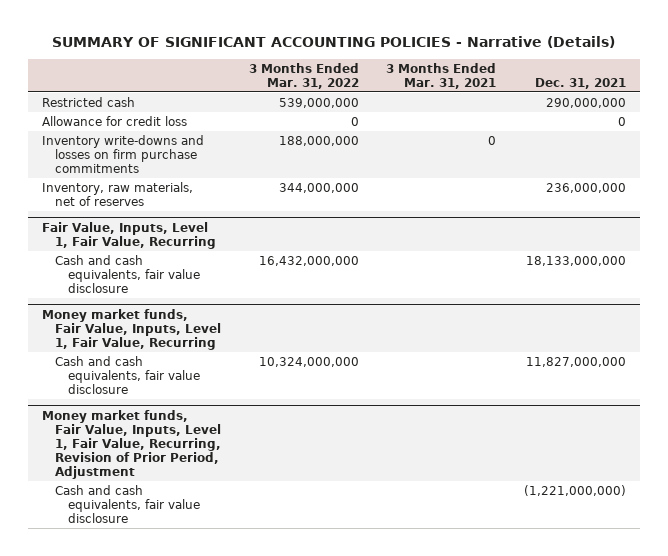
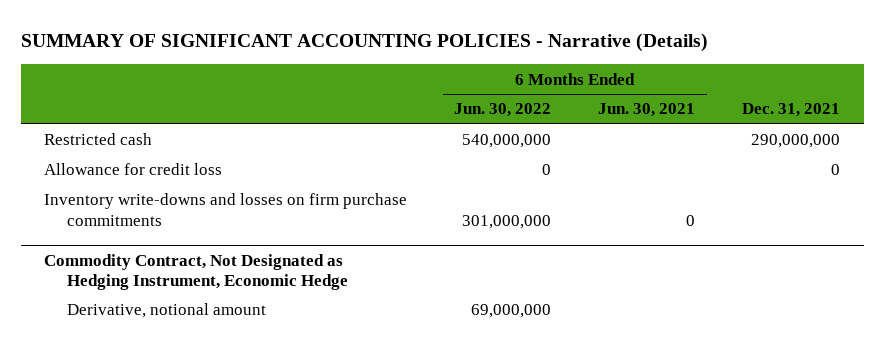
- | 3 Months Ended Mar. 31, 2022 | 3 Months Ended Mar. 31, 2021 | Dec. 31, 2021
+ | 6 Months Ended Jun. 30, 2022 | 6 Months Ended Jun. 30, 2021 | Dec. 31, 2021
- Inventory, raw materials, net of reserves | 344,000,000 | | 236,000,000
- Fair Value, Inputs, Level 1, Fair Value, Recurring
- Cash and cash equivalents, fair value disclosure | 16,432,000,000 | | 18,133,000,000
- Money market funds, Fair Value, Inputs, Level 1, Fair Value, Recurring
- Cash and cash equivalents, fair value disclosure | 10,324,000,000 | | 11,827,000,000
- Money market funds, Fair Value, Inputs, Level 1, Fair Value, Recurring, Revision of Prior Period, Adjustment
- Cash and cash equivalents, fair value disclosure | | | (1,221,000,000)
+ Commodity Contract, Not Designated as Hedging Instrument, Economic Hedge
+ Derivative, notional amount | 69,000,000 | |

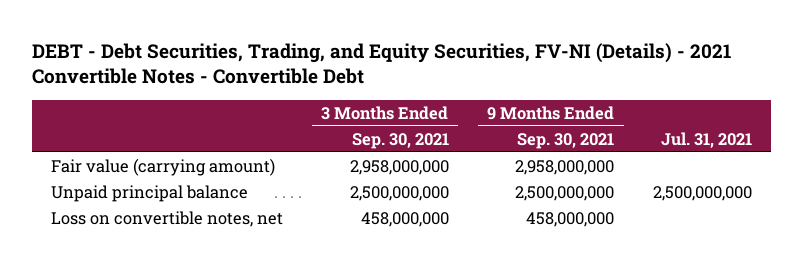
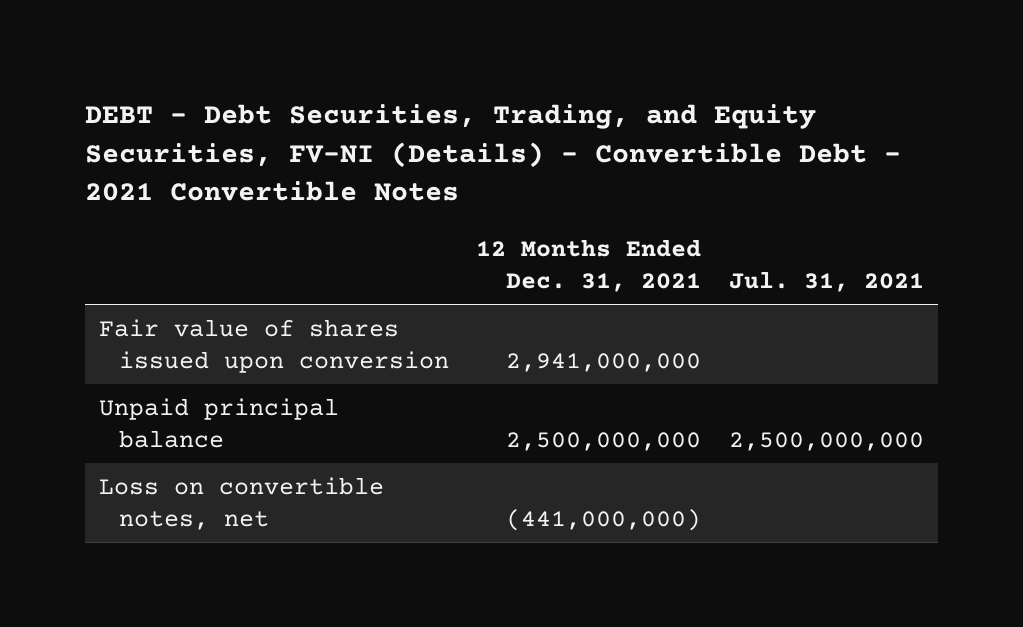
- DEBT - Debt Securities, Trading, and Equity Securities, FV-NI (Details) - 2021 Convertible Notes - Convertible Debt
+ DEBT - Debt Securities, Trading, and Equity Securities, FV-NI (Details) - Convertible Debt - 2021 Convertible Notes
- | 3 Months Ended Sep. 30, 2021 | 9 Months Ended Sep. 30, 2021 | Jul. 31, 2021
+ | 12 Months Ended Dec. 31, 2021 | Jul. 31, 2021
- Fair value (carrying amount) | 2,958,000,000 | 2,958,000,000 |
+ Fair value of shares issued upon conversion | 2,941,000,000 |

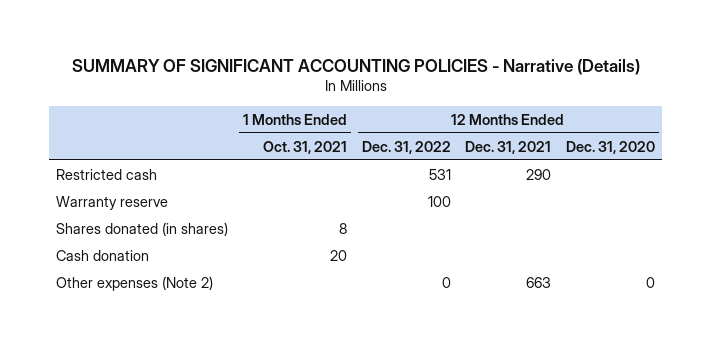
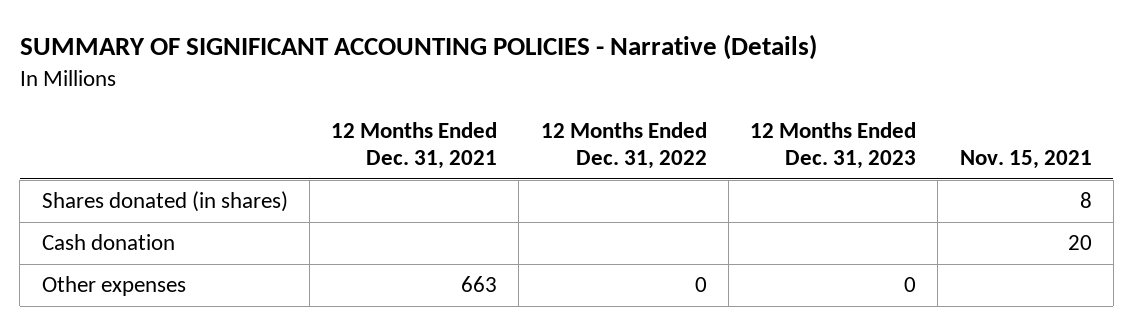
- | 1 Months Ended Oct. 31, 2021 | 12 Months Ended Dec. 31, 2022 | 12 Months Ended Dec. 31, 2021 | 12 Months Ended Dec. 31, 2020
+ | 12 Months Ended Dec. 31, 2021 | 12 Months Ended Dec. 31, 2022 | 12 Months Ended Dec. 31, 2023 | Nov. 15, 2021
- Restricted cash | | 531 | 290 |
- Warranty reserve | | 100 | |
- Other expenses (Note 2) | | 0 | 663 | 0
+ Other expenses | 663 | 0 | 0 |

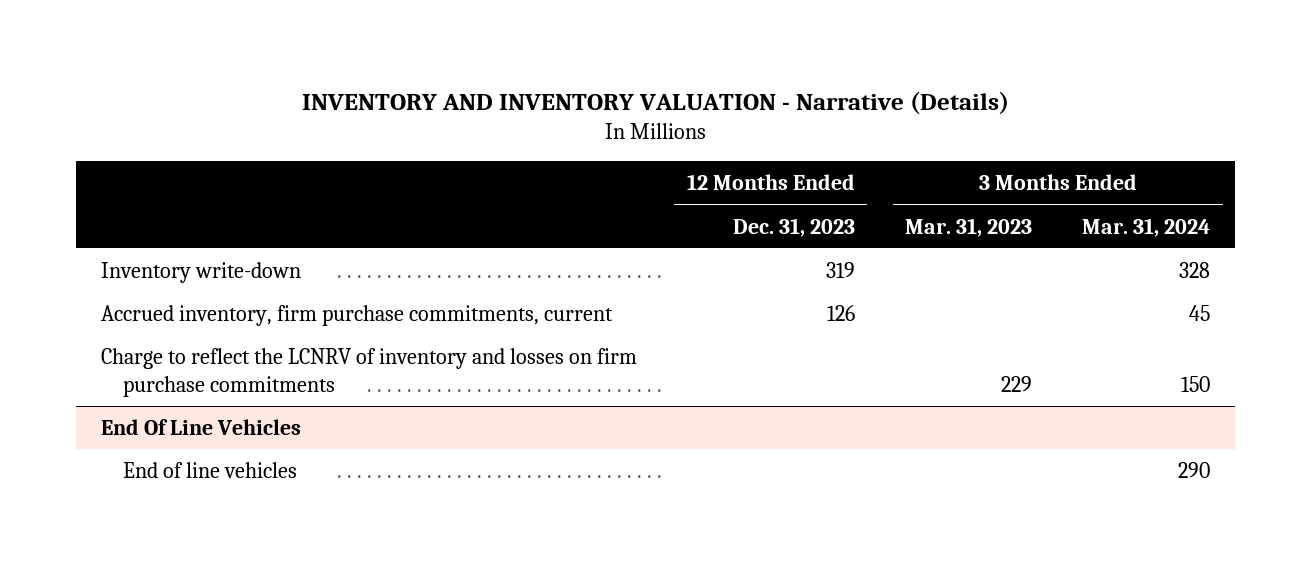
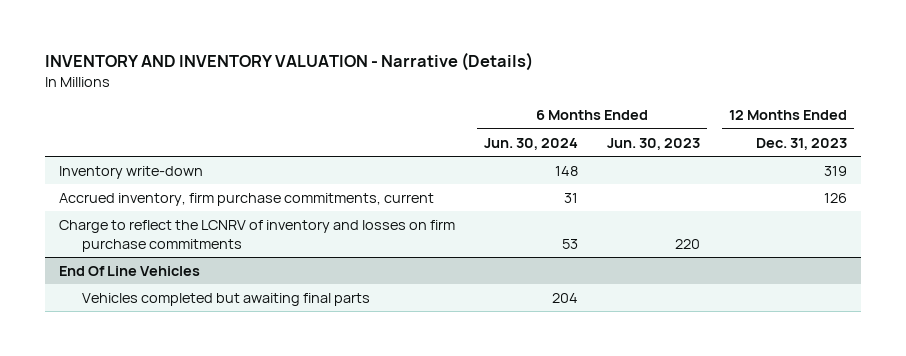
- | 12 Months Ended Dec. 31, 2023 | 3 Months Ended Mar. 31, 2023 | 3 Months Ended Mar. 31, 2024
+ | 6 Months Ended Jun. 30, 2024 | 6 Months Ended Jun. 30, 2023 | 12 Months Ended Dec. 31, 2023
@ End Of Line Vehicles
- End of line vehicles | | | 290
+ Vehicles completed but awaiting final parts | 204 | |

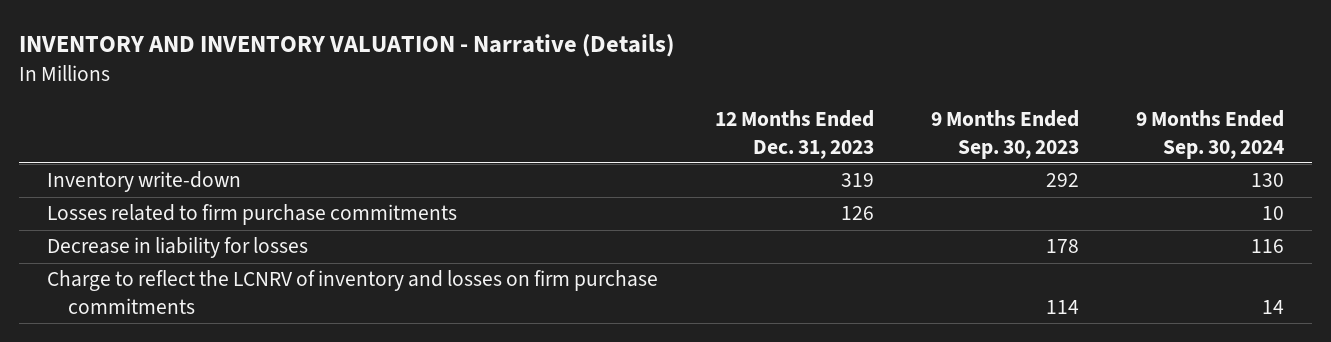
- | 6 Months Ended Jun. 30, 2024 | 6 Months Ended Jun. 30, 2023 | 12 Months Ended Dec. 31, 2023
+ | 12 Months Ended Dec. 31, 2023 | 9 Months Ended Sep. 30, 2023 | 9 Months Ended Sep. 30, 2024
- Accrued inventory, firm purchase commitments, current | 31 | | 126
+ Losses related to firm purchase commitments | 126 | | 10
+ Decrease in liability for losses | | 178 | 116
- End Of Line Vehicles
- Vehicles completed but awaiting final parts | 204 | |

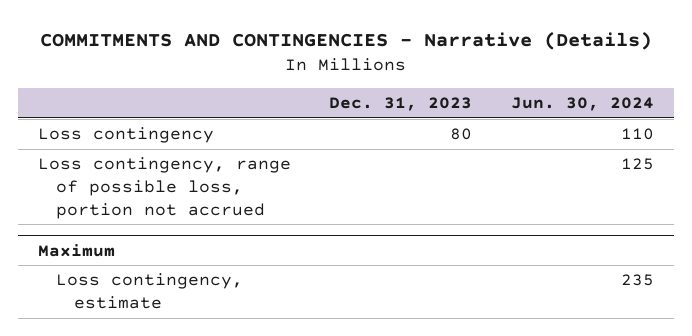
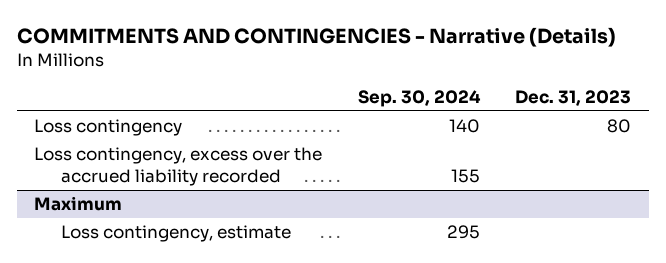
- | Dec. 31, 2023 | Jun. 30, 2024
+ | Sep. 30, 2024 | Dec. 31, 2023
- Loss contingency, range of possible loss, portion not accrued | | 125
+ Loss contingency, excess over the accrued liability recorded | 155 |

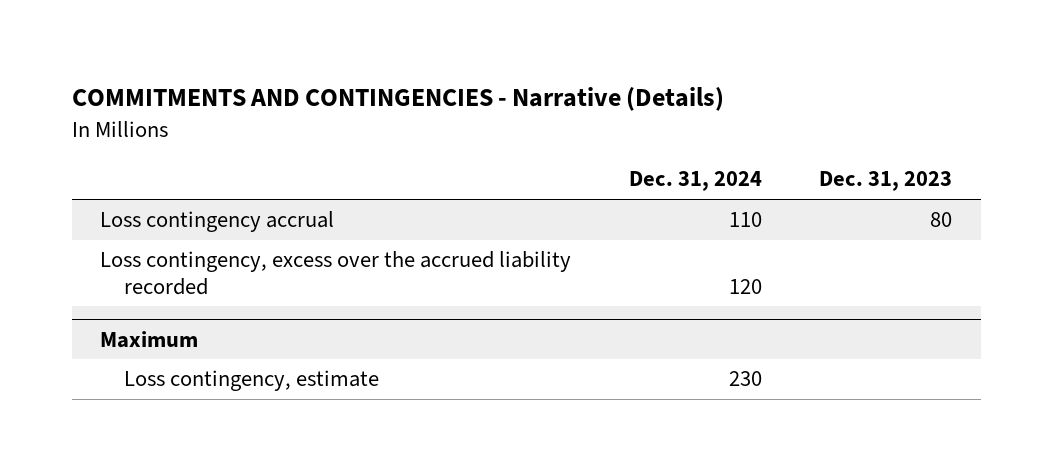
- | Sep. 30, 2024 | Dec. 31, 2023
+ | Dec. 31, 2024 | Dec. 31, 2023
- Loss contingency | 140 | 80
+ Loss contingency accrual | 110 | 80

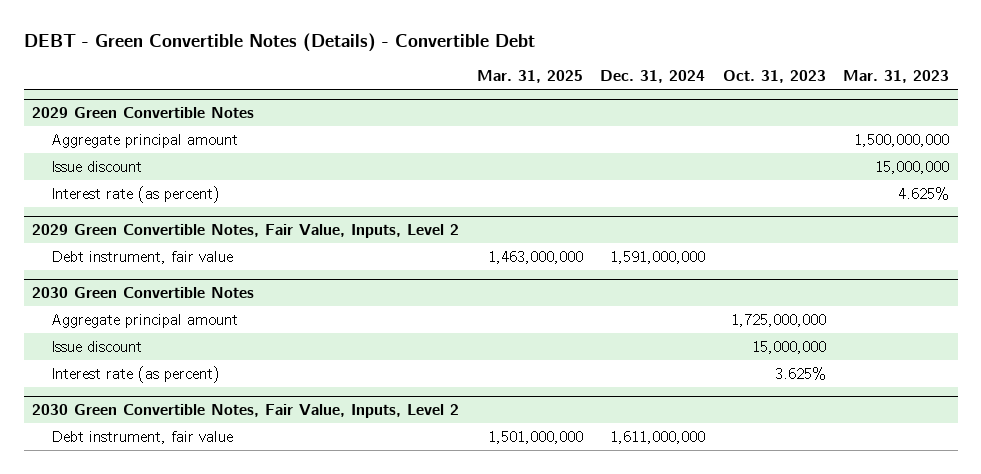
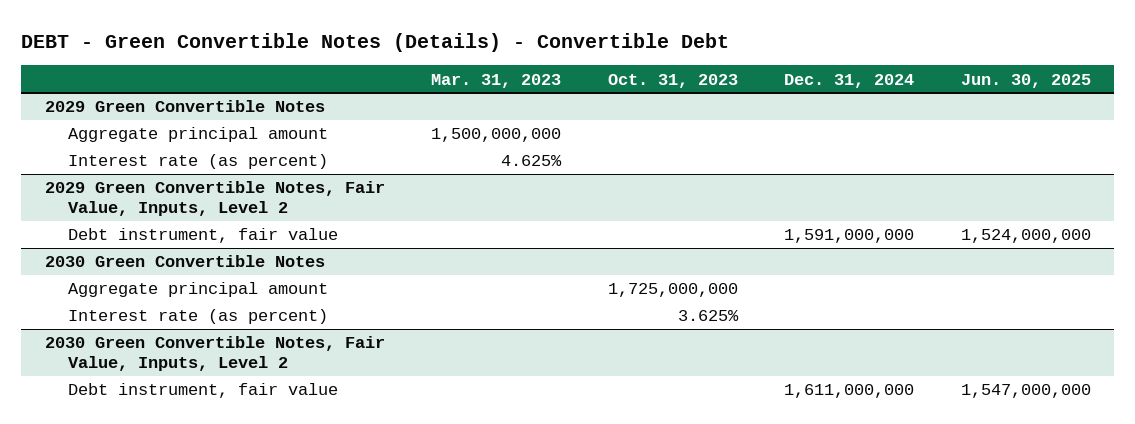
- | Mar. 31, 2025 | Dec. 31, 2024 | Oct. 31, 2023 | Mar. 31, 2023
+ | Mar. 31, 2023 | Oct. 31, 2023 | Dec. 31, 2024 | Jun. 30, 2025
@ 2029 Green Convertible Notes
- Issue discount | | | | 15,000,000
@ 2030 Green Convertible Notes
- Issue discount | | | 15,000,000 |

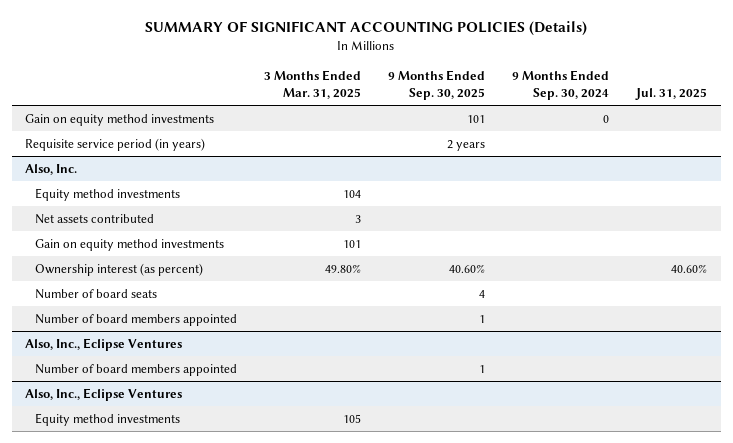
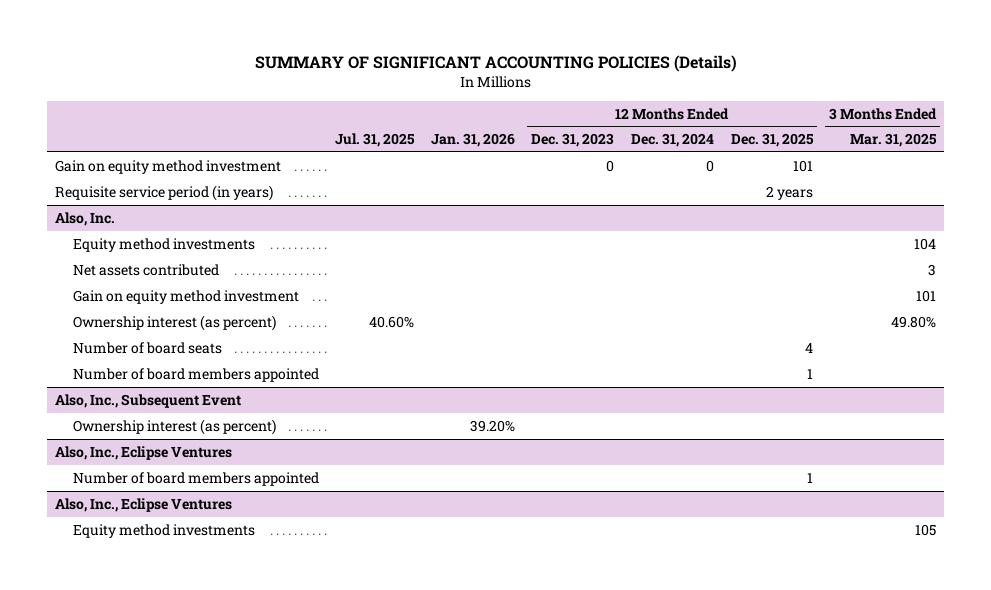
- | 3 Months Ended Mar. 31, 2025 | 9 Months Ended Sep. 30, 2025 | 9 Months Ended Sep. 30, 2024 | Jul. 31, 2025
+ | Jul. 31, 2025 | Jan. 31, 2026 | 12 Months Ended Dec. 31, 2023 | 12 Months Ended Dec. 31, 2024 | 12 Months Ended Dec. 31, 2025 | 3 Months Ended Mar. 31, 2025
- Gain on equity method investments | | 101 | 0 |
+ Gain on equity method investment | | | 0 | 0 | 101 |
@ Also, Inc.
- Gain on equity method investments | 101 | | |
+ Gain on equity method investment | | | | | | 101
+ Also, Inc., Subsequent Event
+ Ownership interest (as percent) | | 39.20% | | | |

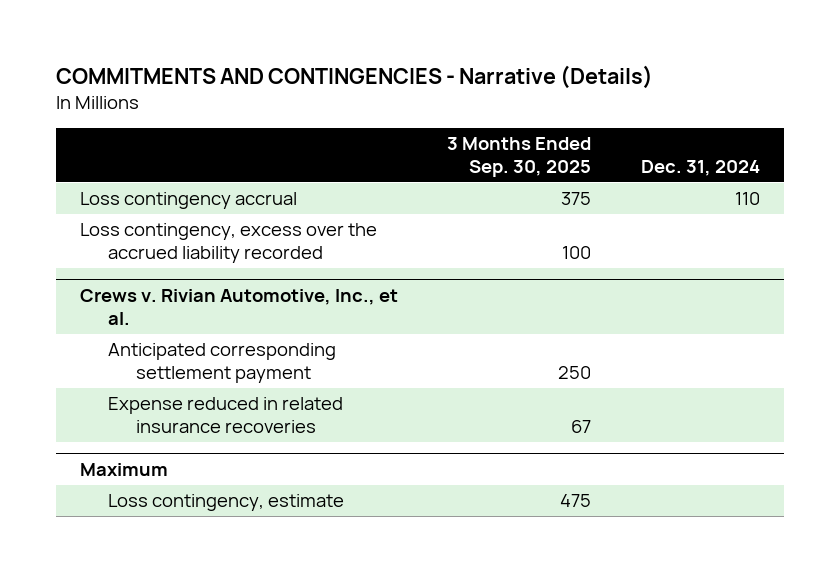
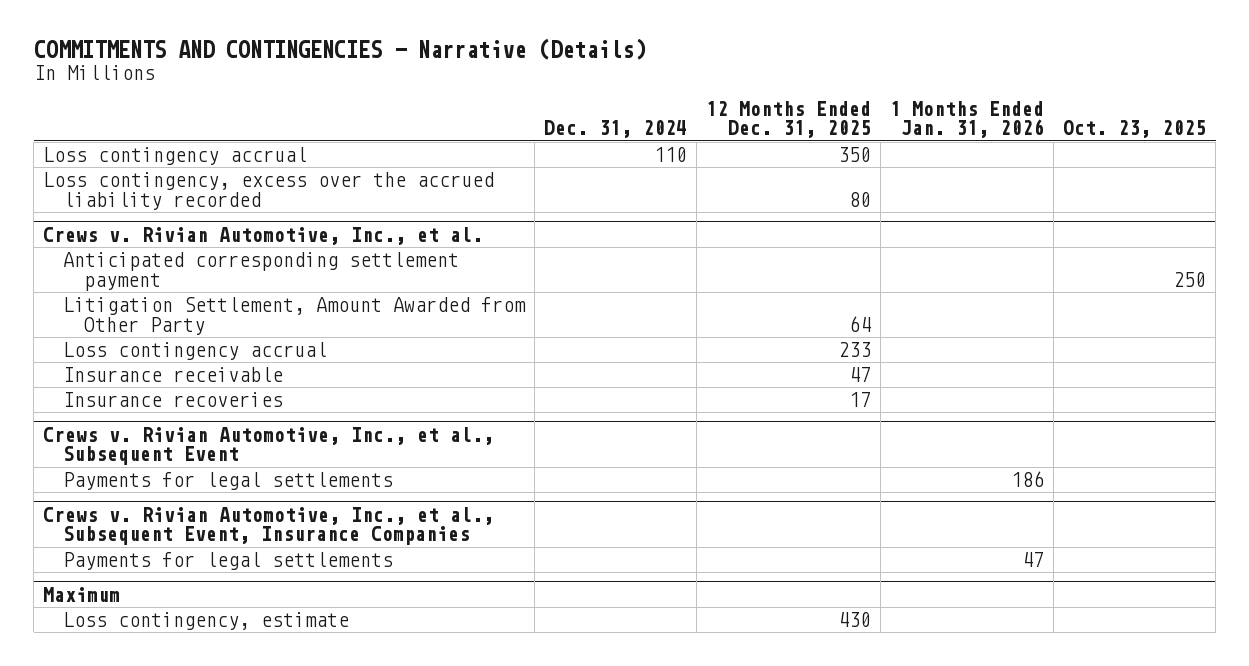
- | 3 Months Ended Sep. 30, 2025 | Dec. 31, 2024
+ | Dec. 31, 2024 | 12 Months Ended Dec. 31, 2025 | 1 Months Ended Jan. 31, 2026 | Oct. 23, 2025
@ Crews v. Rivian Automotive, Inc., et al.
- Expense reduced in related insurance recoveries | 67 |
+ Litigation Settlement, Amount Awarded from Other Party | | 64 | |
+ Loss contingency accrual | | 233 | |
+ Insurance receivable | | 47 | |
+ Insurance recoveries | | 17 | |
+ Crews v. Rivian Automotive, Inc., et al., Subsequent Event
+ Payments for legal settlements | | | 186 |
+ Crews v. Rivian Automotive, Inc., et al., Subsequent Event, Insurance Companies
+ Payments for legal settlements | | | 47 |

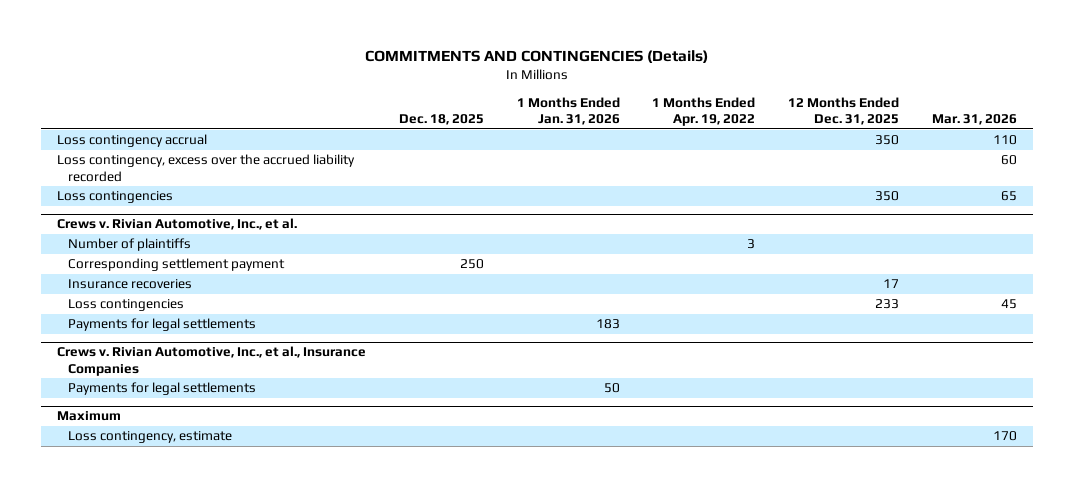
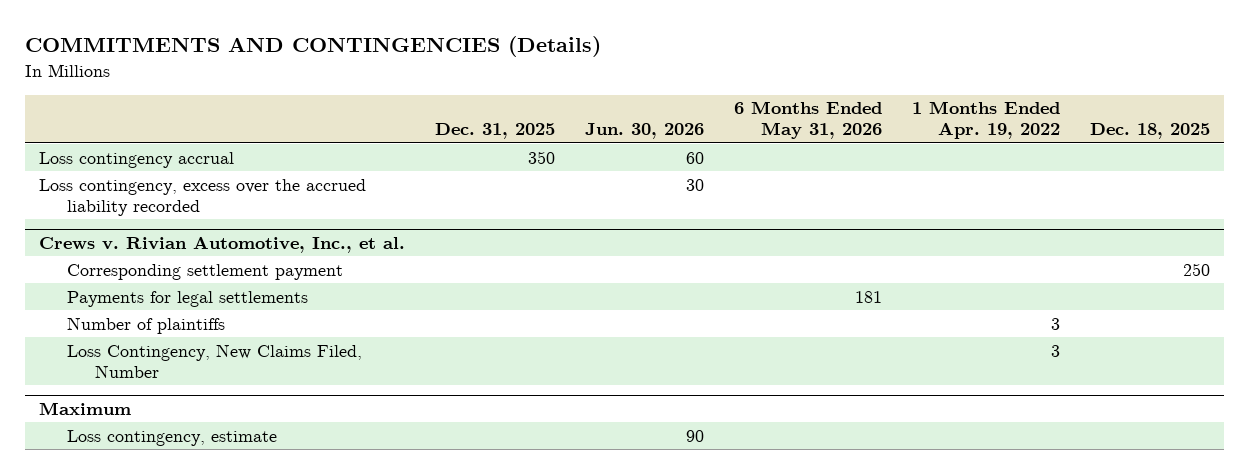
- | Dec. 18, 2025 | 1 Months Ended Jan. 31, 2026 | 1 Months Ended Apr. 19, 2022 | 12 Months Ended Dec. 31, 2025 | Mar. 31, 2026
+ | Dec. 31, 2025 | Jun. 30, 2026 | 6 Months Ended May 31, 2026 | 1 Months Ended Apr. 19, 2022 | Dec. 18, 2025
- Loss contingencies | | | | 350 | 65
@ Crews v. Rivian Automotive, Inc., et al.
- Insurance recoveries | | | | 17 |
- Loss contingencies | | | | 233 | 45
- Crews v. Rivian Automotive, Inc., et al., Insurance Companies
- Payments for legal settlements | | 50 | | |
@ Crews v. Rivian Automotive, Inc., et al.
moved down: Number of plaintiffs | | | | 3 |
+ Loss Contingency, New Claims Filed, Number | | | | 3 |

